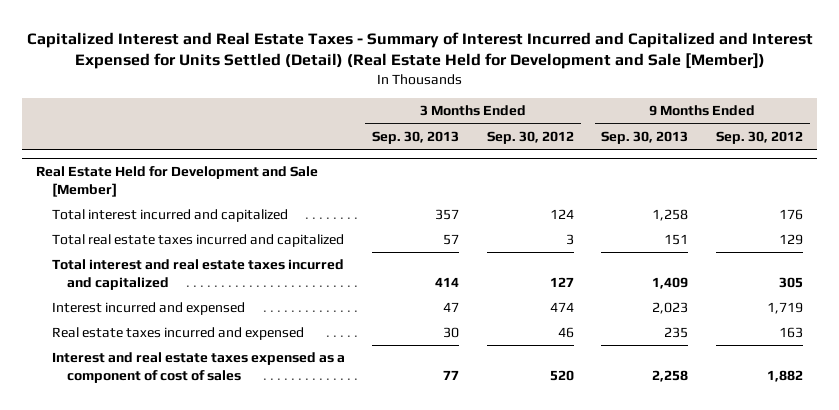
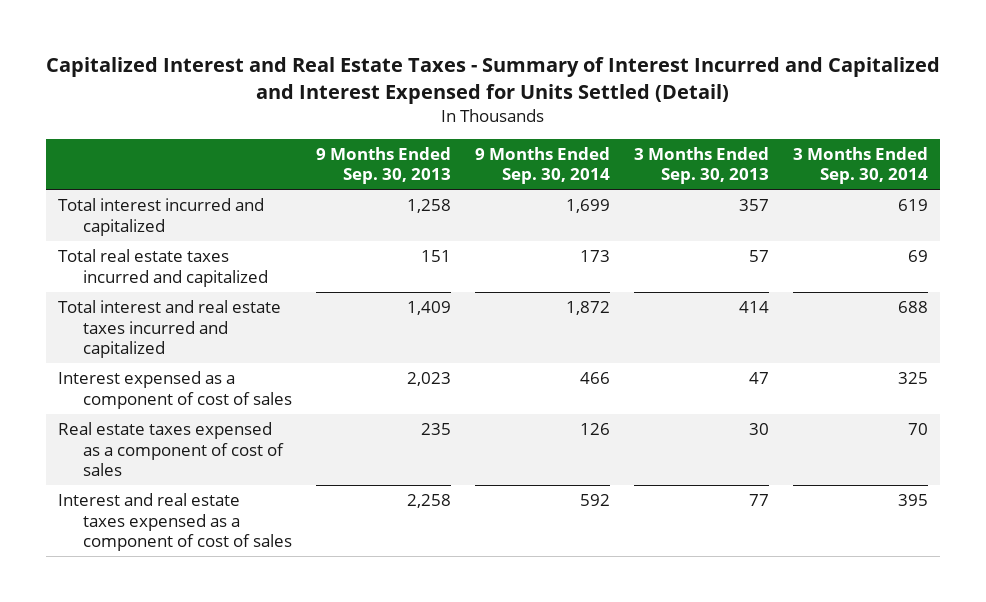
- Capitalized Interest and Real Estate Taxes - Summary of Interest Incurred and Capitalized and Interest Expensed for Units Settled (Detail) (Real Estate Held for Development and Sale [Member])
+ Capitalized Interest and Real Estate Taxes - Summary of Interest Incurred and Capitalized and Interest Expensed for Units Settled (Detail)
- | 3 Months Ended Sep. 30, 2013 | 3 Months Ended Sep. 30, 2012 | 9 Months Ended Sep. 30, 2013 | 9 Months Ended Sep. 30, 2012
+ | 9 Months Ended Sep. 30, 2013 | 9 Months Ended Sep. 30, 2014 | 3 Months Ended Sep. 30, 2013 | 3 Months Ended Sep. 30, 2014
- Real Estate Held for Development and Sale [Member]
- Interest incurred and expensed | 47 | 474 | 2,023 | 1,719
- Real estate taxes incurred and expensed | 30 | 46 | 235 | 163
+ Interest expensed as a component of cost of sales | 2,023 | 466 | 47 | 325
+ Real estate taxes expensed as a component of cost of sales | 235 | 126 | 30 | 70

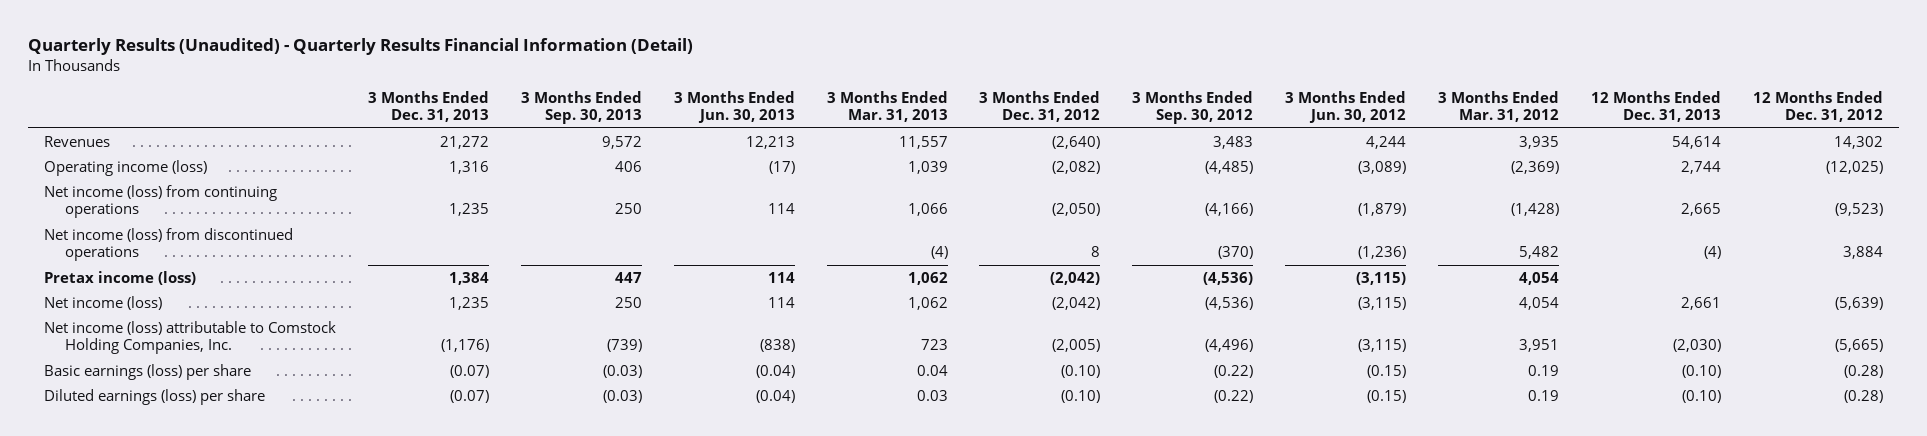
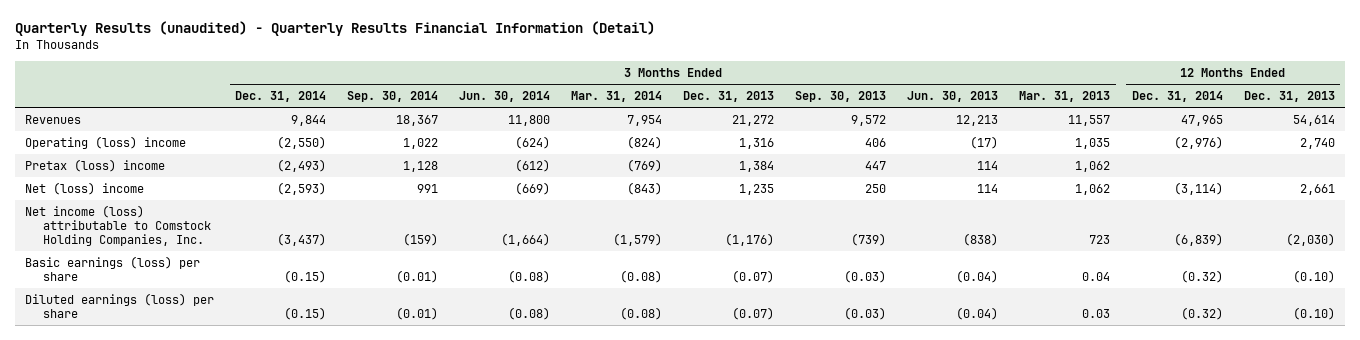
- Quarterly Results (Unaudited) - Quarterly Results Financial Information (Detail)
+ Quarterly Results (unaudited) - Quarterly Results Financial Information (Detail)
- | 3 Months Ended Dec. 31, 2013 | 3 Months Ended Sep. 30, 2013 | 3 Months Ended Jun. 30, 2013 | 3 Months Ended Mar. 31, 2013 | 3 Months Ended Dec. 31, 2012 | 3 Months Ended Sep. 30, 2012 | 3 Months Ended Jun. 30, 2012 | 3 Months Ended Mar. 31, 2012 | 12 Months Ended Dec. 31, 2013 | 12 Months Ended Dec. 31, 2012
+ | 3 Months Ended Dec. 31, 2014 | 3 Months Ended Sep. 30, 2014 | 3 Months Ended Jun. 30, 2014 | 3 Months Ended Mar. 31, 2014 | 3 Months Ended Dec. 31, 2013 | 3 Months Ended Sep. 30, 2013 | 3 Months Ended Jun. 30, 2013 | 3 Months Ended Mar. 31, 2013 | 12 Months Ended Dec. 31, 2014 | 12 Months Ended Dec. 31, 2013
- Operating income (loss) | 1,316 | 406 | (17) | 1,039 | (2,082) | (4,485) | (3,089) | (2,369) | 2,744 | (12,025)
- Net income (loss) from continuing operations | 1,235 | 250 | 114 | 1,066 | (2,050) | (4,166) | (1,879) | (1,428) | 2,665 | (9,523)
- Net income (loss) from discontinued operations | | | | (4) | 8 | (370) | (1,236) | 5,482 | (4) | 3,884
- Pretax income (loss) | 1,384 | 447 | 114 | 1,062 | (2,042) | (4,536) | (3,115) | 4,054 | |
- Net income (loss) | 1,235 | 250 | 114 | 1,062 | (2,042) | (4,536) | (3,115) | 4,054 | 2,661 | (5,639)
+ Operating (loss) income | (2,550) | 1,022 | (624) | (824) | 1,316 | 406 | (17) | 1,035 | (2,976) | 2,740
+ Pretax (loss) income | (2,493) | 1,128 | (612) | (769) | 1,384 | 447 | 114 | 1,062 | |
+ Net (loss) income | (2,593) | 991 | (669) | (843) | 1,235 | 250 | 114 | 1,062 | (3,114) | 2,661

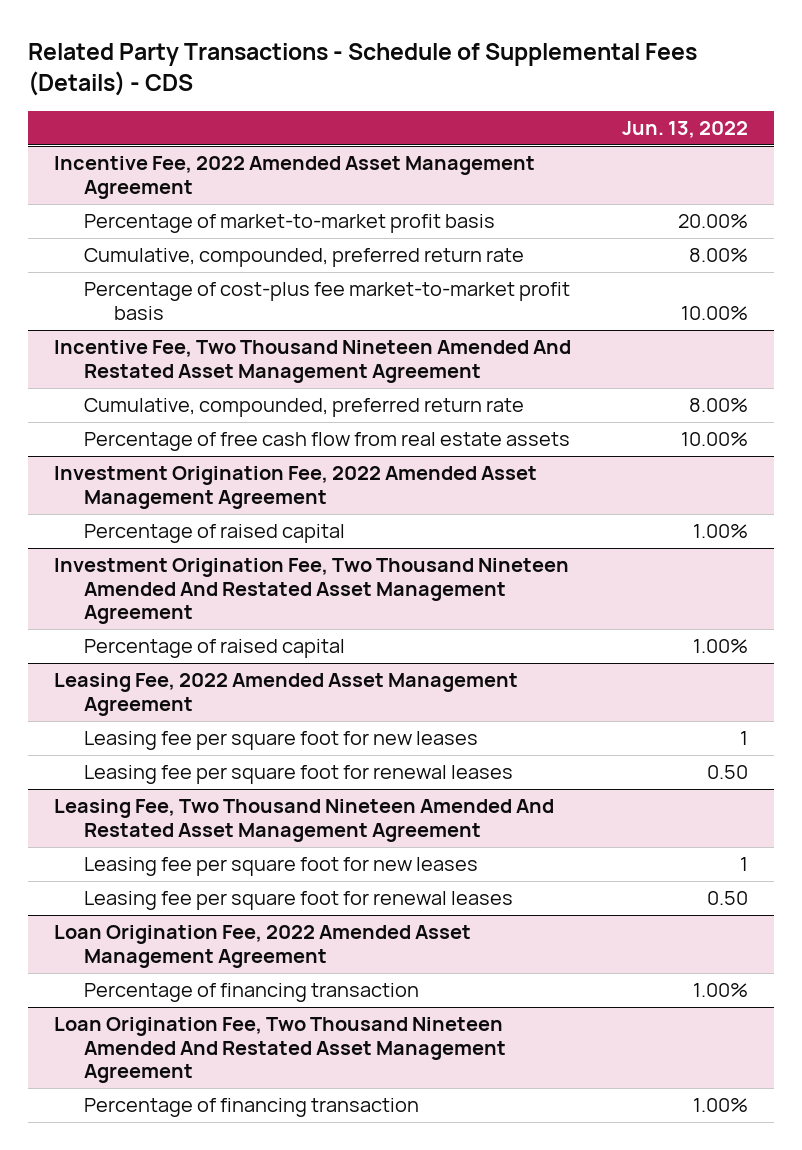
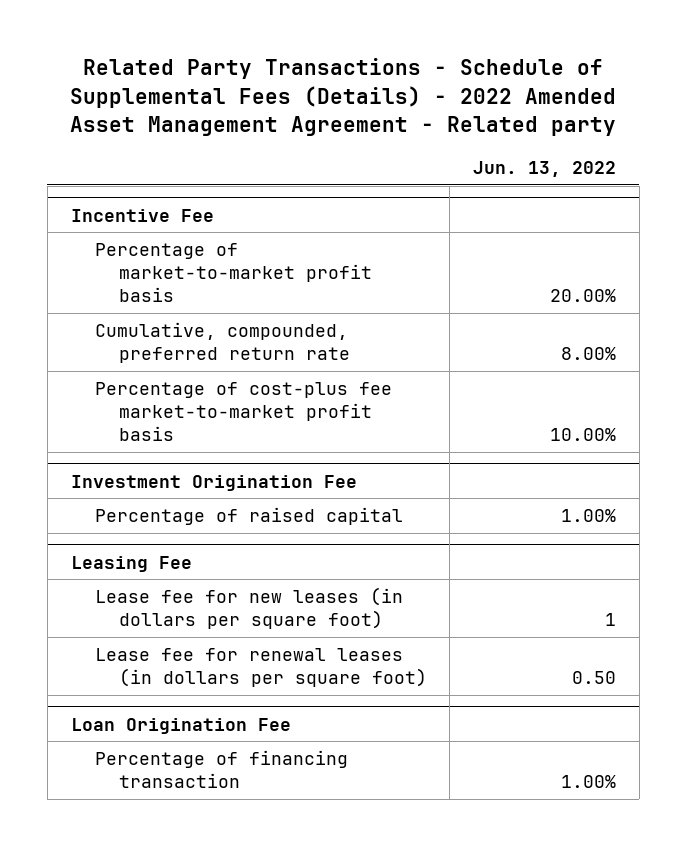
- Related Party Transactions - Schedule of Supplemental Fees (Details) - CDS
+ Related Party Transactions - Schedule of Supplemental Fees (Details) - 2022 Amended Asset Management Agreement - Related party
- Incentive Fee, 2022 Amended Asset Management Agreement
+ Incentive Fee
- Incentive Fee, Two Thousand Nineteen Amended And Restated Asset Management Agreement
- Cumulative, compounded, preferred return rate | 8.00%
- Percentage of free cash flow from real estate assets | 10.00%
- Investment Origination Fee, 2022 Amended Asset Management Agreement
- Percentage of raised capital | 1.00%
- Investment Origination Fee, Two Thousand Nineteen Amended And Restated Asset Management Agreement
+ Investment Origination Fee
- Leasing Fee, 2022 Amended Asset Management Agreement
- Leasing fee per square foot for new leases | 1
- Leasing fee per square foot for renewal leases | 0.50
- Leasing Fee, Two Thousand Nineteen Amended And Restated Asset Management Agreement
- Leasing fee per square foot for new leases | 1
- Leasing fee per square foot for renewal leases | 0.50
- Loan Origination Fee, 2022 Amended Asset Management Agreement
- Percentage of financing transaction | 1.00%
- Loan Origination Fee, Two Thousand Nineteen Amended And Restated Asset Management Agreement
+ Leasing Fee
+ Lease fee for new leases (in dollars per square foot) | 1
+ Lease fee for renewal leases (in dollars per square foot) | 0.50
+ Loan Origination Fee

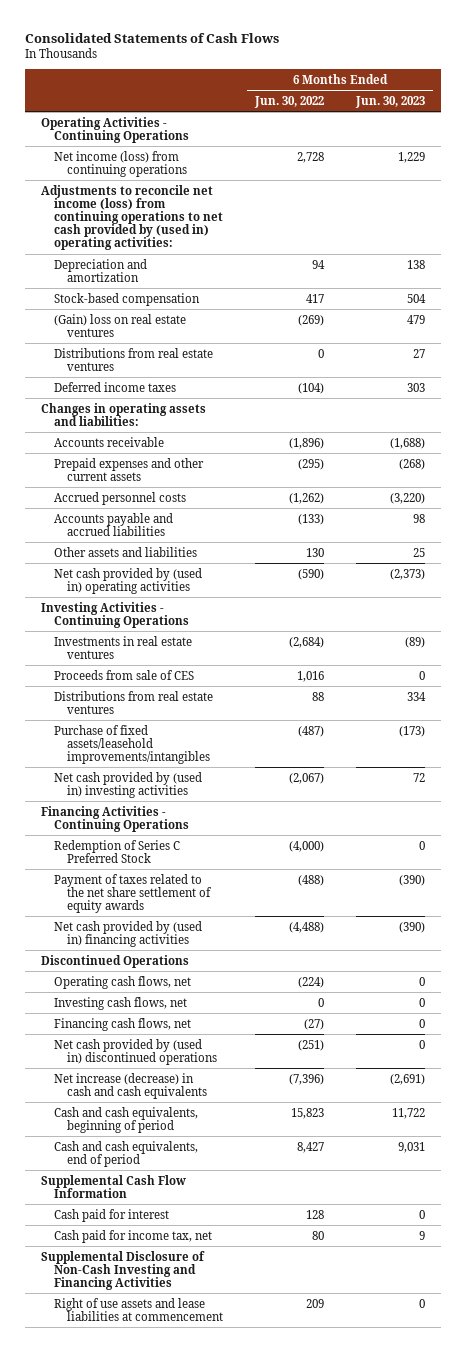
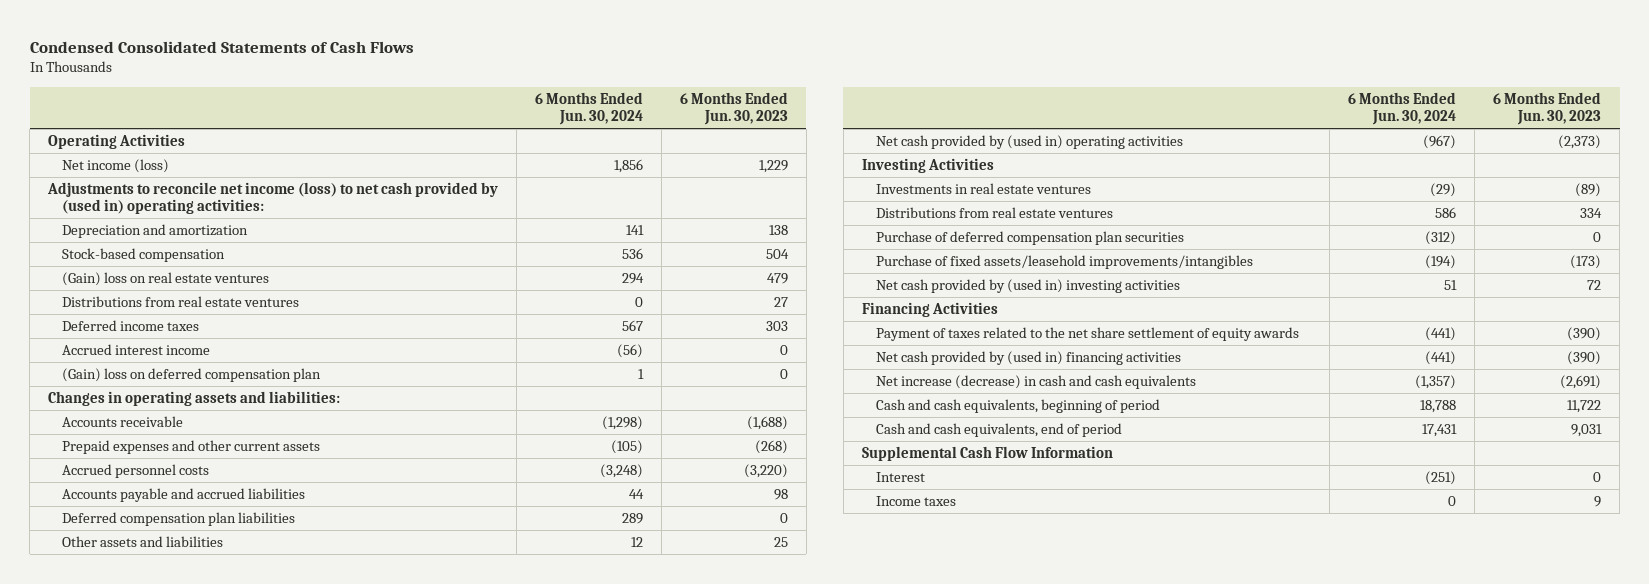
- Consolidated Statements of Cash Flows
+ Condensed Consolidated Statements of Cash Flows
- | 6 Months Ended Jun. 30, 2022 | 6 Months Ended Jun. 30, 2023
+ | 6 Months Ended Jun. 30, 2024 | 6 Months Ended Jun. 30, 2023
- Operating Activities - Continuing Operations
- Net income (loss) from continuing operations | 2,728 | 1,229
- Adjustments to reconcile net income (loss) from continuing operations to net cash provided by (used in) operating activities:
+ Operating Activities
+ Net income (loss) | 1,856 | 1,229
+ Adjustments to reconcile net income (loss) to net cash provided by (used in) operating activities:
+ Accrued interest income | (56) | 0
+ (Gain) loss on deferred compensation plan | 1 | 0
+ Deferred compensation plan liabilities | 289 | 0
- Investing Activities - Continuing Operations
+ Investing Activities
- Proceeds from sale of CES | 1,016 | 0
+ Purchase of deferred compensation plan securities | (312) | 0
- Financing Activities - Continuing Operations
- Redemption of Series C Preferred Stock | (4,000) | 0
+ Financing Activities
- Discontinued Operations
- Operating cash flows, net | (224) | 0
- Investing cash flows, net | 0 | 0
- Financing cash flows, net | (27) | 0
- Net cash provided by (used in) discontinued operations | (251) | 0
- Cash paid for interest | 128 | 0
- Cash paid for income tax, net | 80 | 9
- Supplemental Disclosure of Non-Cash Investing and Financing Activities
- Right of use assets and lease liabilities at commencement | 209 | 0
+ Interest | (251) | 0
+ Income taxes | 0 | 9

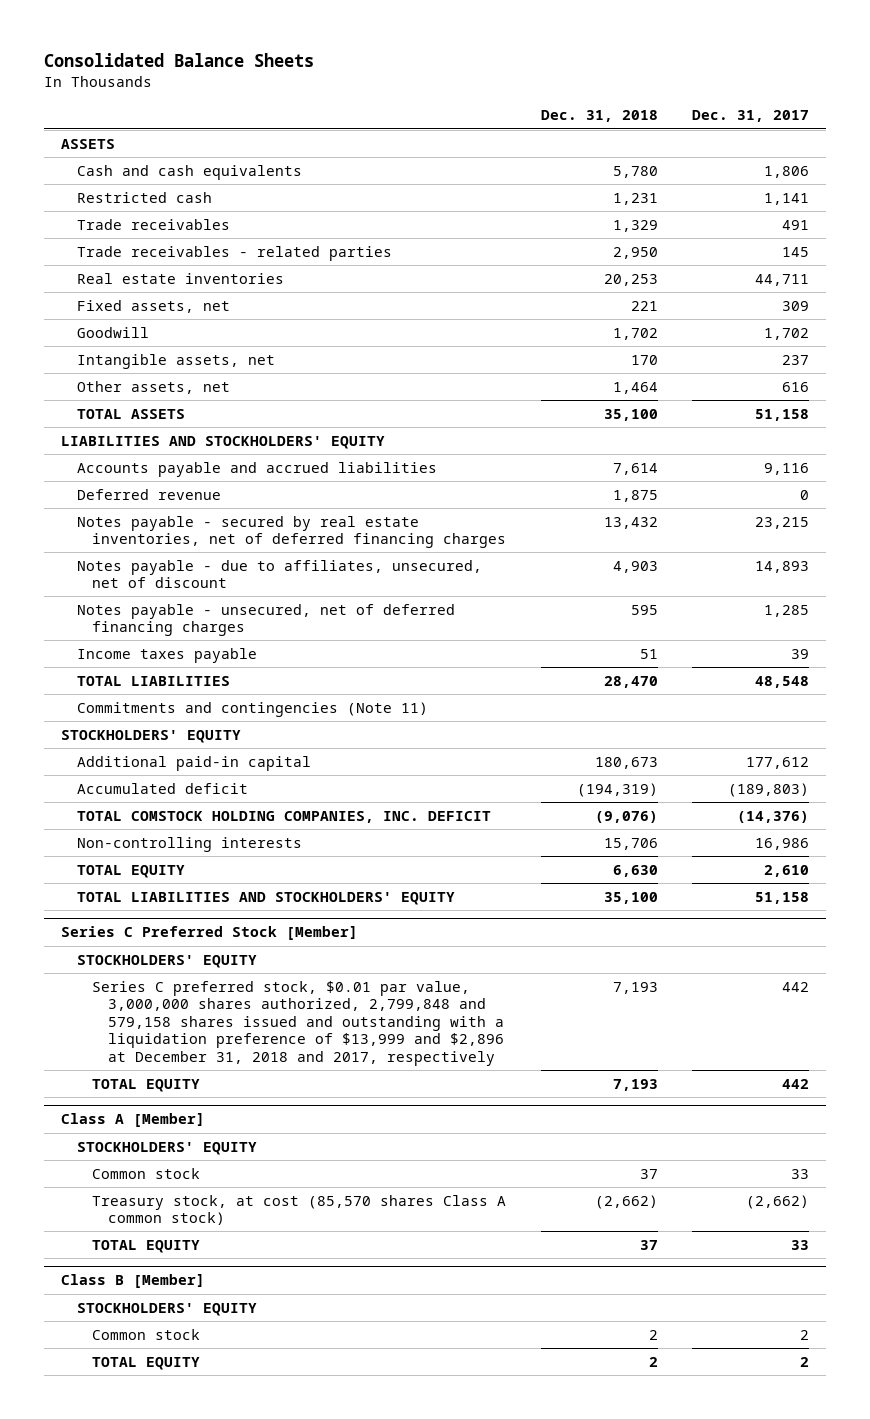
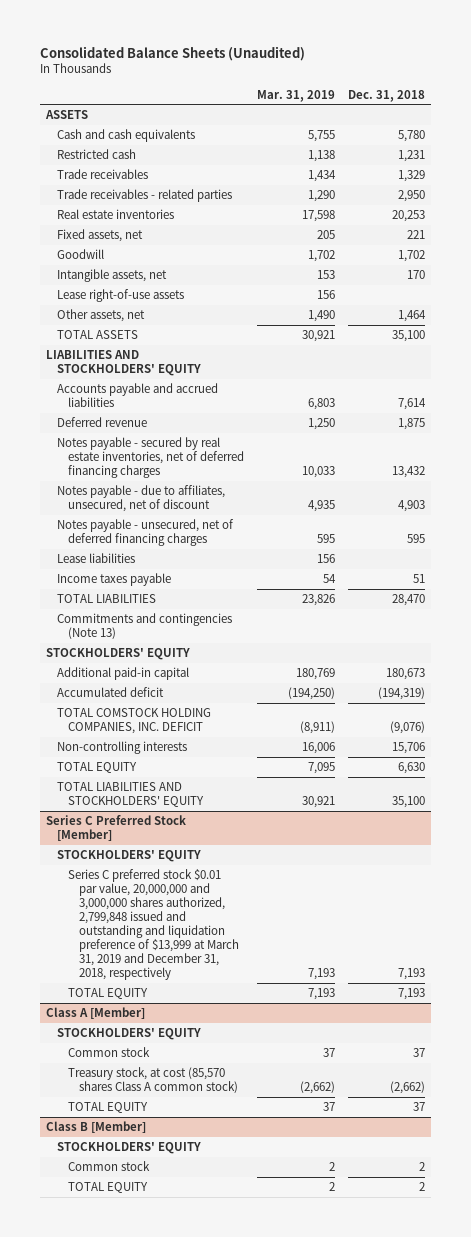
- Consolidated Balance Sheets
+ Consolidated Balance Sheets (Unaudited)
- | Dec. 31, 2018 | Dec. 31, 2017
+ | Mar. 31, 2019 | Dec. 31, 2018
+ Lease right-of-use assets | 156 |
+ Lease liabilities | 156 |
- Commitments and contingencies (Note 11)
+ Commitments and contingencies (Note 13)
@ Series C Preferred Stock [Member]
- Series C preferred stock, $0.01 par value, 3,000,000 shares authorized, 2,799,848 and 579,158 shares issued and outstanding with a liquidation preference of $13,999 and $2,896 at December 31, 2018 and 2017, respectively | 7,193 | 442
+ Series C preferred stock $0.01 par value, 20,000,000 and 3,000,000 shares authorized, 2,799,848 issued and outstanding and liquidation preference of $13,999 at March 31, 2019 and December 31, 2018, respectively | 7,193 | 7,193

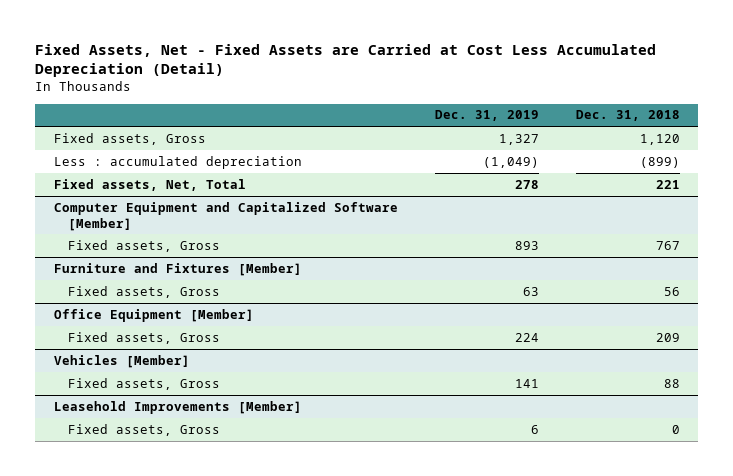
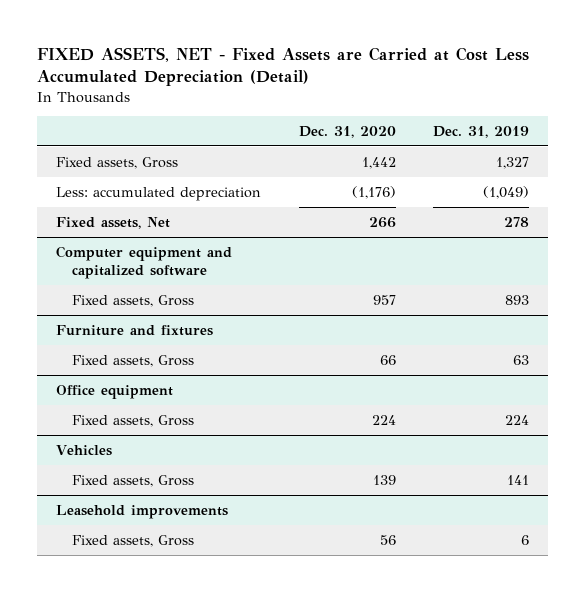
- Fixed Assets, Net - Fixed Assets are Carried at Cost Less Accumulated Depreciation (Detail)
+ FIXED ASSETS, NET - Fixed Assets are Carried at Cost Less Accumulated Depreciation (Detail)
- | Dec. 31, 2019 | Dec. 31, 2018
+ | Dec. 31, 2020 | Dec. 31, 2019
- Less : accumulated depreciation | (1,049) | (899)
- Fixed assets, Net, Total | 278 | 221
- Computer Equipment and Capitalized Software [Member]
+ Less: accumulated depreciation | (1,176) | (1,049)
+ Fixed assets, Net | 266 | 278
+ Computer equipment and capitalized software
- Furniture and Fixtures [Member]
+ Furniture and fixtures
- Office Equipment [Member]
+ Office equipment
- Vehicles [Member]
+ Vehicles
- Leasehold Improvements [Member]
+ Leasehold improvements

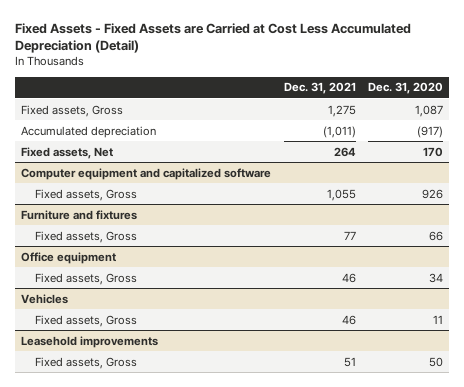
- FIXED ASSETS, NET - Fixed Assets are Carried at Cost Less Accumulated Depreciation (Detail)
+ Fixed Assets - Fixed Assets are Carried at Cost Less Accumulated Depreciation (Detail)
- | Dec. 31, 2020 | Dec. 31, 2019
+ | Dec. 31, 2021 | Dec. 31, 2020
- Fixed assets, Gross | 1,442 | 1,327
- Less: accumulated depreciation | (1,176) | (1,049)
- Fixed assets, Net | 266 | 278
+ Fixed assets, Gross | 1,275 | 1,087
+ Accumulated depreciation | (1,011) | (917)
+ Fixed assets, Net | 264 | 170
@ Computer equipment and capitalized software
- Fixed assets, Gross | 957 | 893
+ Fixed assets, Gross | 1,055 | 926
@ Office equipment
- Fixed assets, Gross | 224 | 224
+ Fixed assets, Gross | 46 | 34
@ Vehicles
- Fixed assets, Gross | 139 | 141
+ Fixed assets, Gross | 46 | 11
@ Leasehold improvements
- Fixed assets, Gross | 56 | 6
+ Fixed assets, Gross | 51 | 50

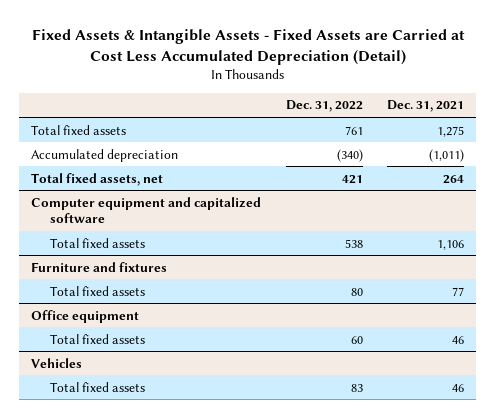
- Fixed Assets - Fixed Assets are Carried at Cost Less Accumulated Depreciation (Detail)
+ Fixed Assets & Intangible Assets - Fixed Assets are Carried at Cost Less Accumulated Depreciation (Detail)
- | Dec. 31, 2021 | Dec. 31, 2020
+ | Dec. 31, 2022 | Dec. 31, 2021
- Fixed assets, Gross | 1,275 | 1,087
+ Total fixed assets | 761 | 1,275
- Fixed assets, Net | 264 | 170
+ Total fixed assets, net | 421 | 264
@ Computer equipment and capitalized software
- Fixed assets, Gross | 1,055 | 926
+ Total fixed assets | 538 | 1,106
@ Furniture and fixtures
- Fixed assets, Gross | 77 | 66
+ Total fixed assets | 80 | 77
@ Office equipment
- Fixed assets, Gross | 46 | 34
+ Total fixed assets | 60 | 46
@ Vehicles
- Fixed assets, Gross | 46 | 11
- Leasehold improvements
- Fixed assets, Gross | 51 | 50
@ Vehicles
+ Total fixed assets | 83 | 46

